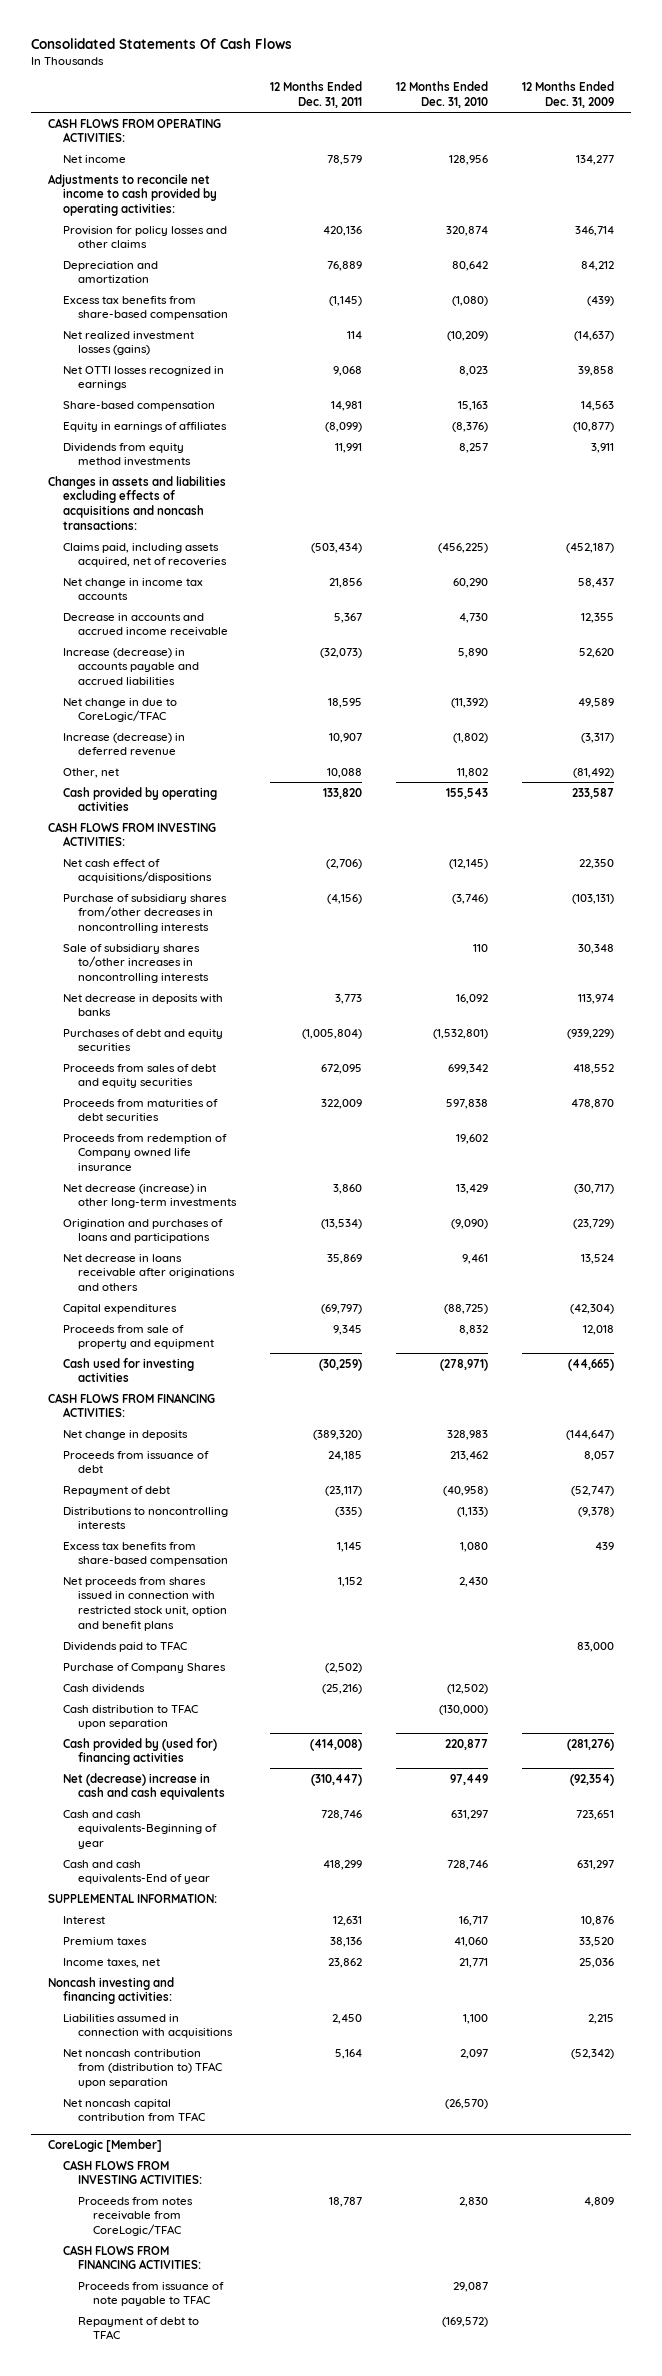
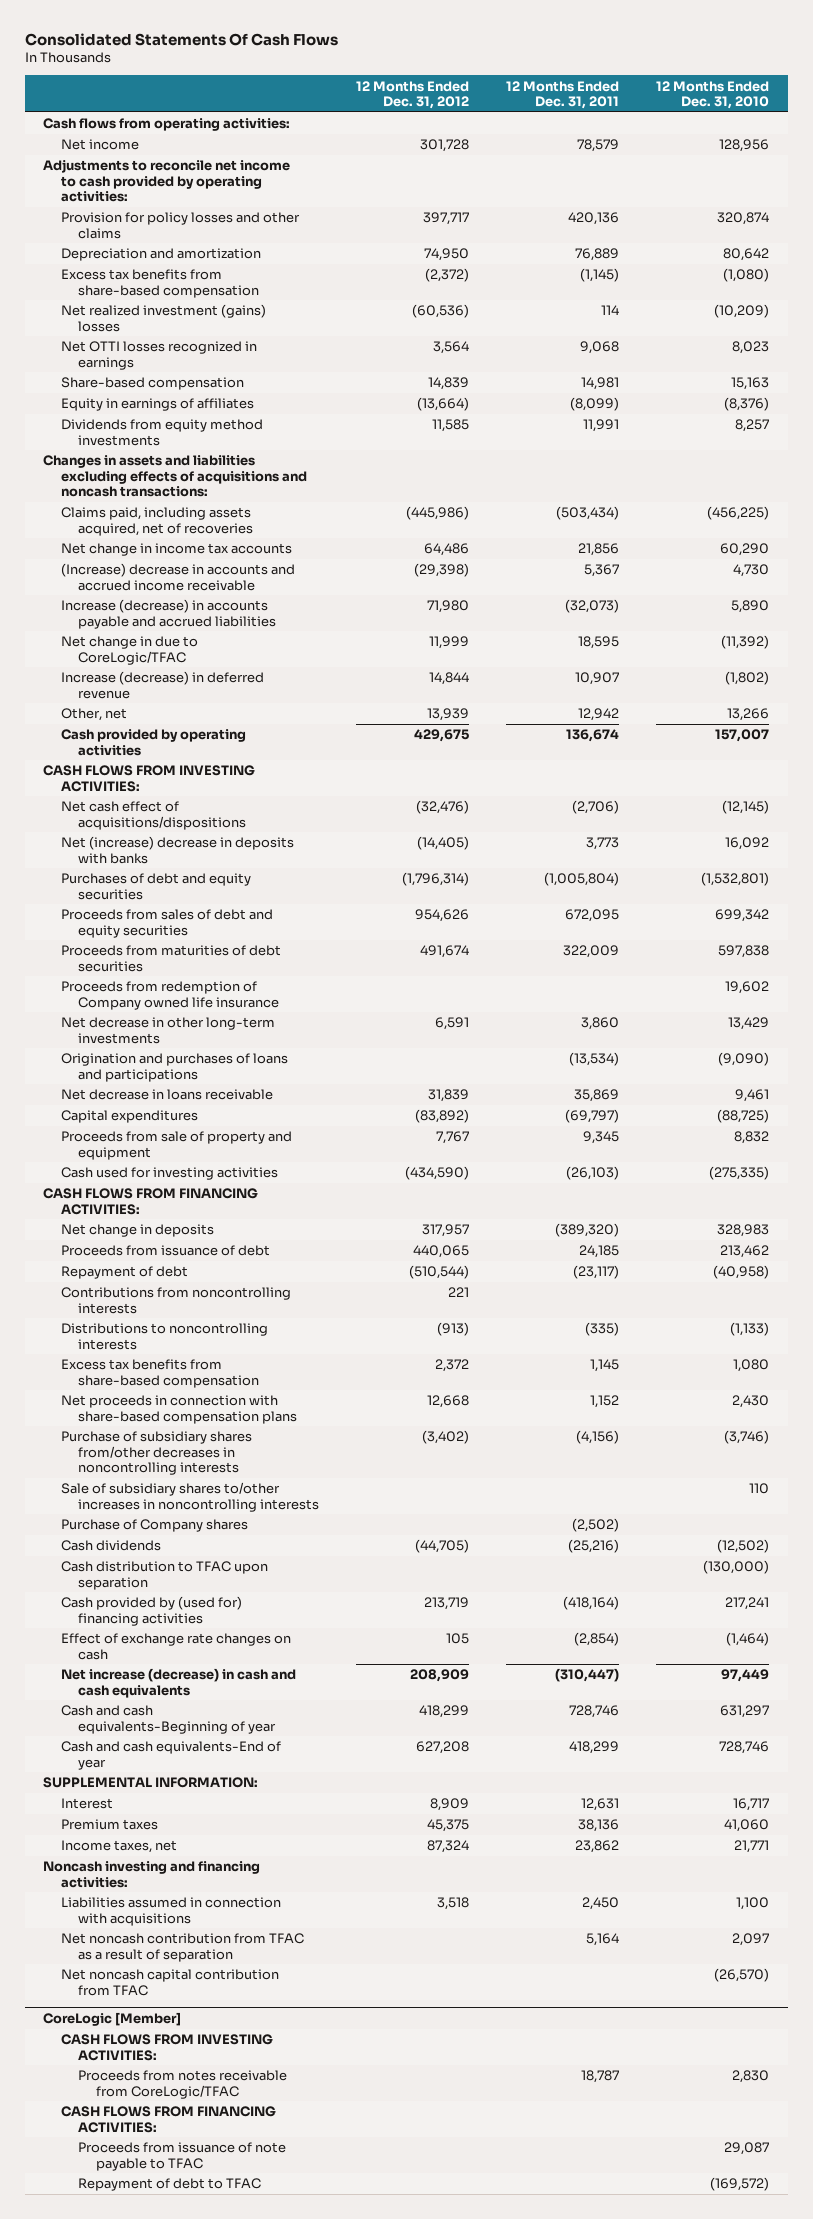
- | 12 Months Ended Dec. 31, 2011 | 12 Months Ended Dec. 31, 2010 | 12 Months Ended Dec. 31, 2009
+ | 12 Months Ended Dec. 31, 2012 | 12 Months Ended Dec. 31, 2011 | 12 Months Ended Dec. 31, 2010
- CASH FLOWS FROM OPERATING ACTIVITIES:
+ Cash flows from operating activities:
- Net realized investment losses (gains) | 114 | (10,209) | (14,637)
+ Net realized investment (gains) losses | (60,536) | 114 | (10,209)
- Decrease in accounts and accrued income receivable | 5,367 | 4,730 | 12,355
+ (Increase) decrease in accounts and accrued income receivable | (29,398) | 5,367 | 4,730
- Other, net | 10,088 | 11,802 | (81,492)
- Cash provided by operating activities | 133,820 | 155,543 | 233,587
+ Other, net | 13,939 | 12,942 | 13,266
+ Cash provided by operating activities | 429,675 | 136,674 | 157,007
- Net decrease in deposits with banks | 3,773 | 16,092 | 113,974
+ Net (increase) decrease in deposits with banks | (14,405) | 3,773 | 16,092
- Net decrease (increase) in other long-term investments | 3,860 | 13,429 | (30,717)
+ Net decrease in other long-term investments | 6,591 | 3,860 | 13,429
- Net decrease in loans receivable after originations and others | 35,869 | 9,461 | 13,524
+ Net decrease in loans receivable | 31,839 | 35,869 | 9,461
- Cash used for investing activities | (30,259) | (278,971) | (44,665)
+ Cash used for investing activities | (434,590) | (26,103) | (275,335)
+ Contributions from noncontrolling interests | 221 | |
- Net proceeds from shares issued in connection with restricted stock unit, option and benefit plans | 1,152 | 2,430 |
- Dividends paid to TFAC | | | 83,000
- Purchase of Company Shares | (2,502) | |
+ Net proceeds in connection with share-based compensation plans | 12,668 | 1,152 | 2,430
moved down: Purchase of subsidiary shares from/other decreases in noncontrolling interests | (3,402) | (4,156) | (3,746)
moved down: Sale of subsidiary shares to/other increases in noncontrolling interests | | | 110
+ Purchase of Company shares | | (2,502) |
- Cash provided by (used for) financing activities | (414,008) | 220,877 | (281,276)
- Net (decrease) increase in cash and cash equivalents | (310,447) | 97,449 | (92,354)
+ Cash provided by (used for) financing activities | 213,719 | (418,164) | 217,241
+ Effect of exchange rate changes on cash | 105 | (2,854) | (1,464)
+ Net increase (decrease) in cash and cash equivalents | 208,909 | (310,447) | 97,449
- Net noncash contribution from (distribution to) TFAC upon separation | 5,164 | 2,097 | (52,342)
+ Net noncash contribution from TFAC as a result of separation | | 5,164 | 2,097

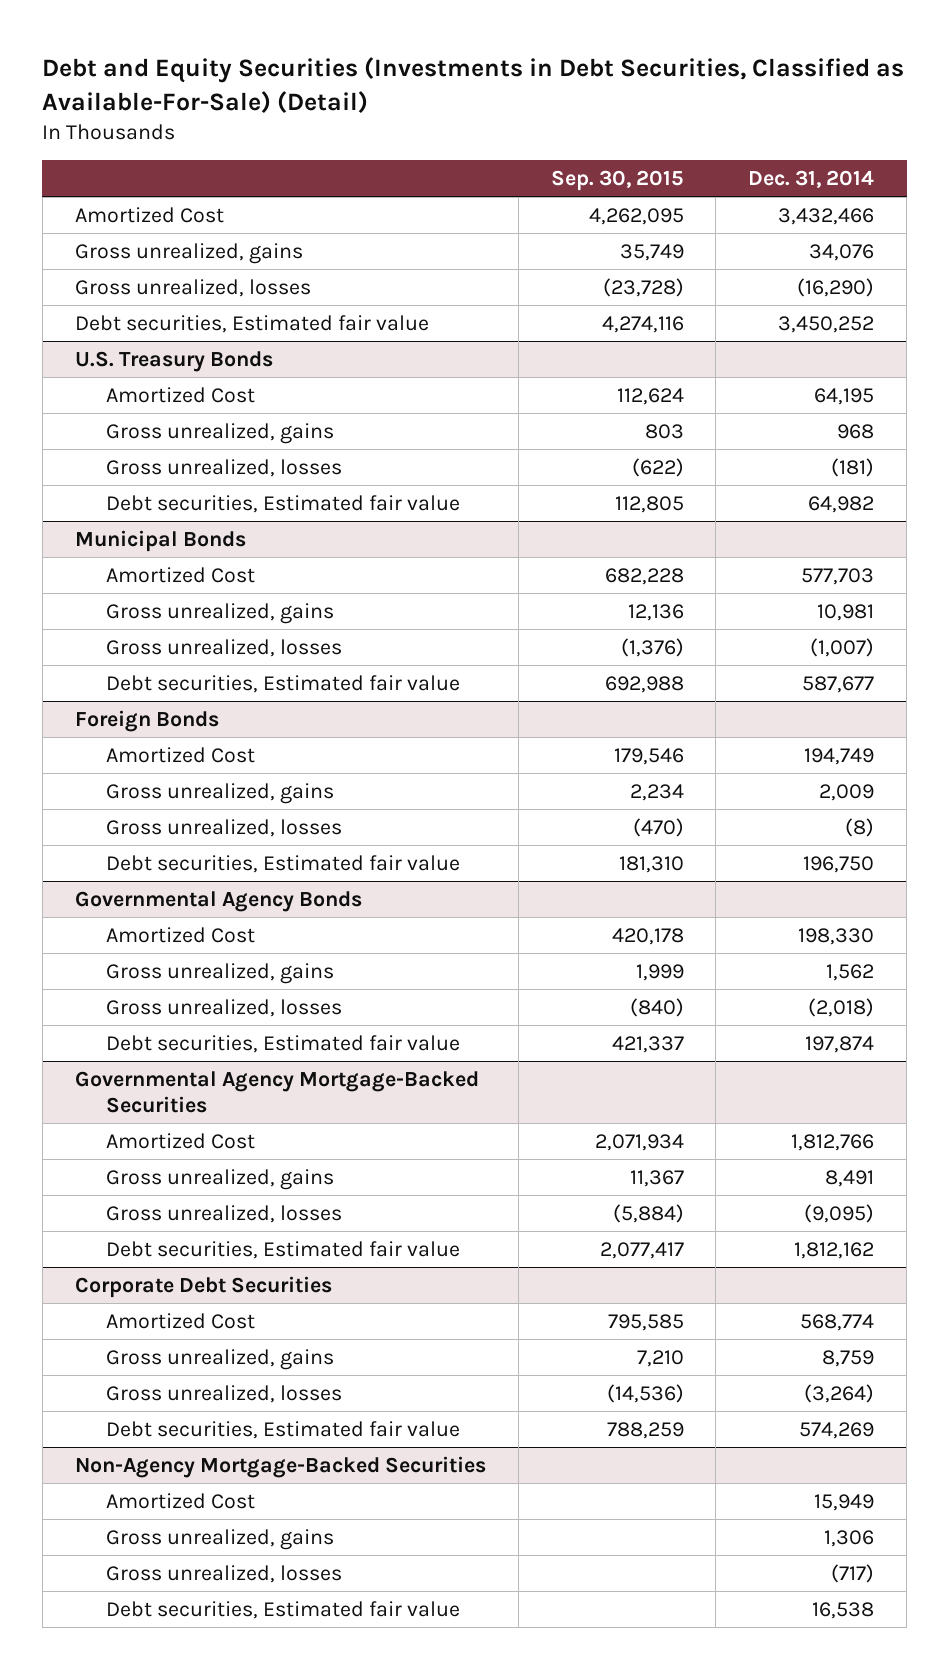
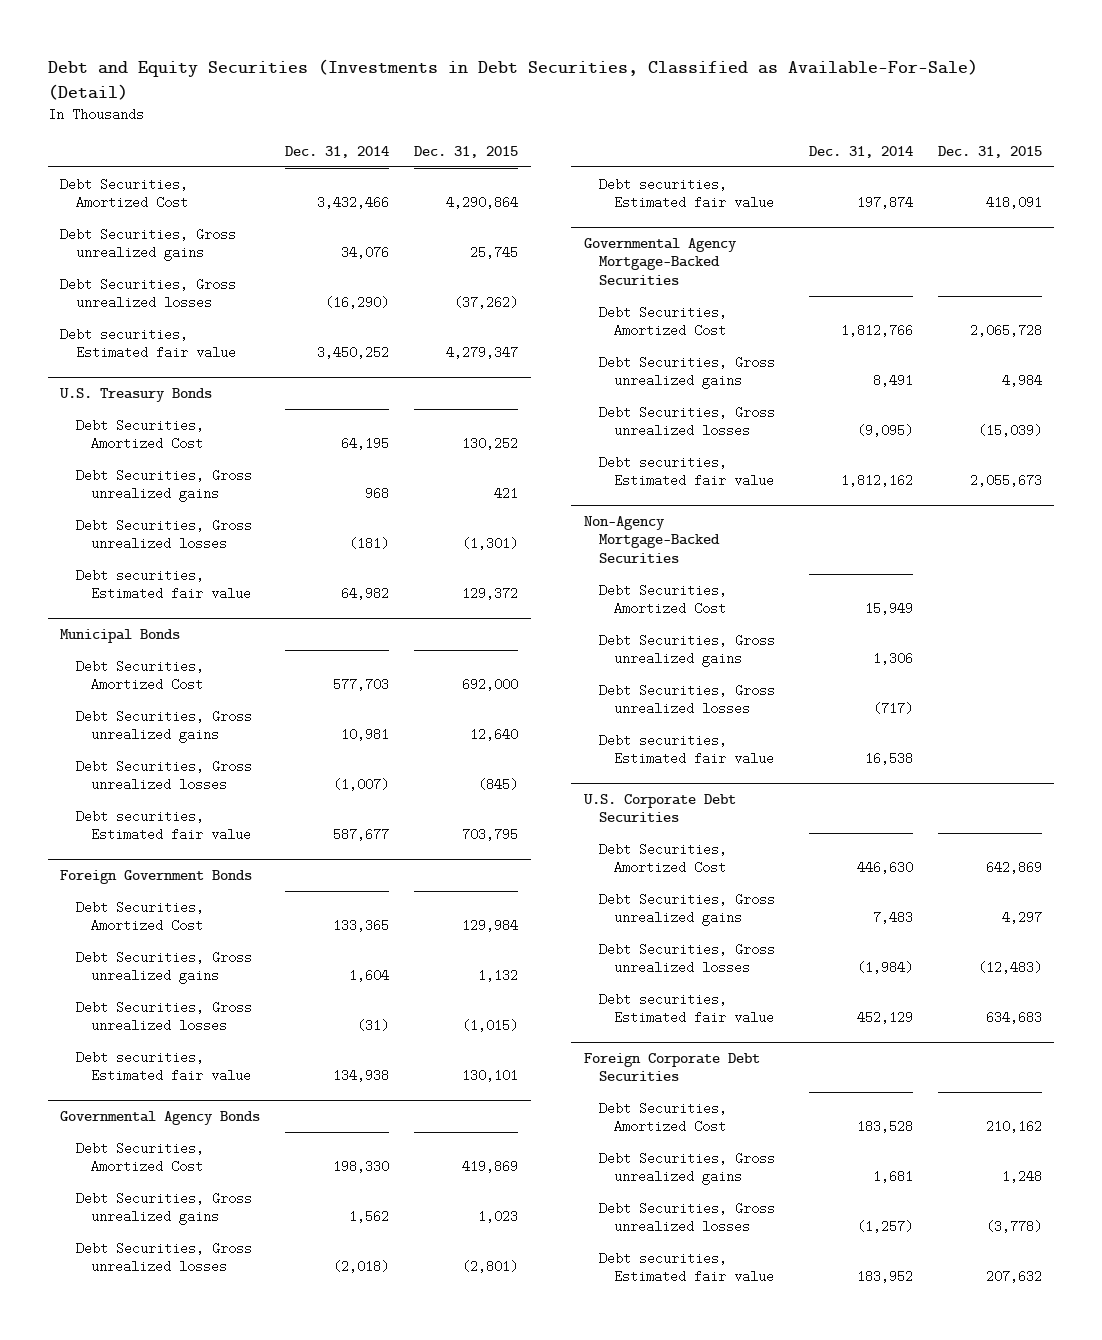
- | Sep. 30, 2015 | Dec. 31, 2014
+ | Dec. 31, 2014 | Dec. 31, 2015
- Amortized Cost | 4,262,095 | 3,432,466
- Gross unrealized, gains | 35,749 | 34,076
- Gross unrealized, losses | (23,728) | (16,290)
+ Debt Securities, Amortized Cost | 3,432,466 | 4,290,864
+ Debt Securities, Gross unrealized gains | 34,076 | 25,745
+ Debt Securities, Gross unrealized losses | (16,290) | (37,262)
@ U.S. Treasury Bonds
- Amortized Cost | 112,624 | 64,195
- Gross unrealized, gains | 803 | 968
- Gross unrealized, losses | (622) | (181)
+ Debt Securities, Amortized Cost | 64,195 | 130,252
+ Debt Securities, Gross unrealized gains | 968 | 421
+ Debt Securities, Gross unrealized losses | (181) | (1,301)
@ Municipal Bonds
- Amortized Cost | 682,228 | 577,703
- Gross unrealized, gains | 12,136 | 10,981
- Gross unrealized, losses | (1,376) | (1,007)
+ Debt Securities, Amortized Cost | 577,703 | 692,000
+ Debt Securities, Gross unrealized gains | 10,981 | 12,640
+ Debt Securities, Gross unrealized losses | (1,007) | (845)
- Foreign Bonds
- Amortized Cost | 179,546 | 194,749
- Gross unrealized, gains | 2,234 | 2,009
- Gross unrealized, losses | (470) | (8)
- Debt securities, Estimated fair value | 181,310 | 196,750
+ Foreign Government Bonds
+ Debt Securities, Amortized Cost | 133,365 | 129,984
+ Debt Securities, Gross unrealized gains | 1,604 | 1,132
+ Debt Securities, Gross unrealized losses | (31) | (1,015)
+ Debt securities, Estimated fair value | 134,938 | 130,101
@ Governmental Agency Bonds
- Amortized Cost | 420,178 | 198,330
- Gross unrealized, gains | 1,999 | 1,562
- Gross unrealized, losses | (840) | (2,018)
+ Debt Securities, Amortized Cost | 198,330 | 419,869
+ Debt Securities, Gross unrealized gains | 1,562 | 1,023
+ Debt Securities, Gross unrealized losses | (2,018) | (2,801)
@ Governmental Agency Mortgage-Backed Securities
- Amortized Cost | 2,071,934 | 1,812,766
- Gross unrealized, gains | 11,367 | 8,491
- Gross unrealized, losses | (5,884) | (9,095)
+ Debt Securities, Amortized Cost | 1,812,766 | 2,065,728
+ Debt Securities, Gross unrealized gains | 8,491 | 4,984
+ Debt Securities, Gross unrealized losses | (9,095) | (15,039)
- Corporate Debt Securities
- Amortized Cost | 795,585 | 568,774
- Gross unrealized, gains | 7,210 | 8,759
- Gross unrealized, losses | (14,536) | (3,264)
- Debt securities, Estimated fair value | 788,259 | 574,269
@ Non-Agency Mortgage-Backed Securities
- Amortized Cost | | 15,949
- Gross unrealized, gains | | 1,306
- Gross unrealized, losses | | (717)
+ Debt Securities, Amortized Cost | 15,949 |
+ Debt Securities, Gross unrealized gains | 1,306 |
+ Debt Securities, Gross unrealized losses | (717) |
+ U.S. Corporate Debt Securities
+ Debt Securities, Amortized Cost | 446,630 | 642,869
+ Debt Securities, Gross unrealized gains | 7,483 | 4,297
+ Debt Securities, Gross unrealized losses | (1,984) | (12,483)
+ Debt securities, Estimated fair value | 452,129 | 634,683
+ Foreign Corporate Debt Securities
+ Debt Securities, Amortized Cost | 183,528 | 210,162
+ Debt Securities, Gross unrealized gains | 1,681 | 1,248
+ Debt Securities, Gross unrealized losses | (1,257) | (3,778)
+ Debt securities, Estimated fair value | 183,952 | 207,632

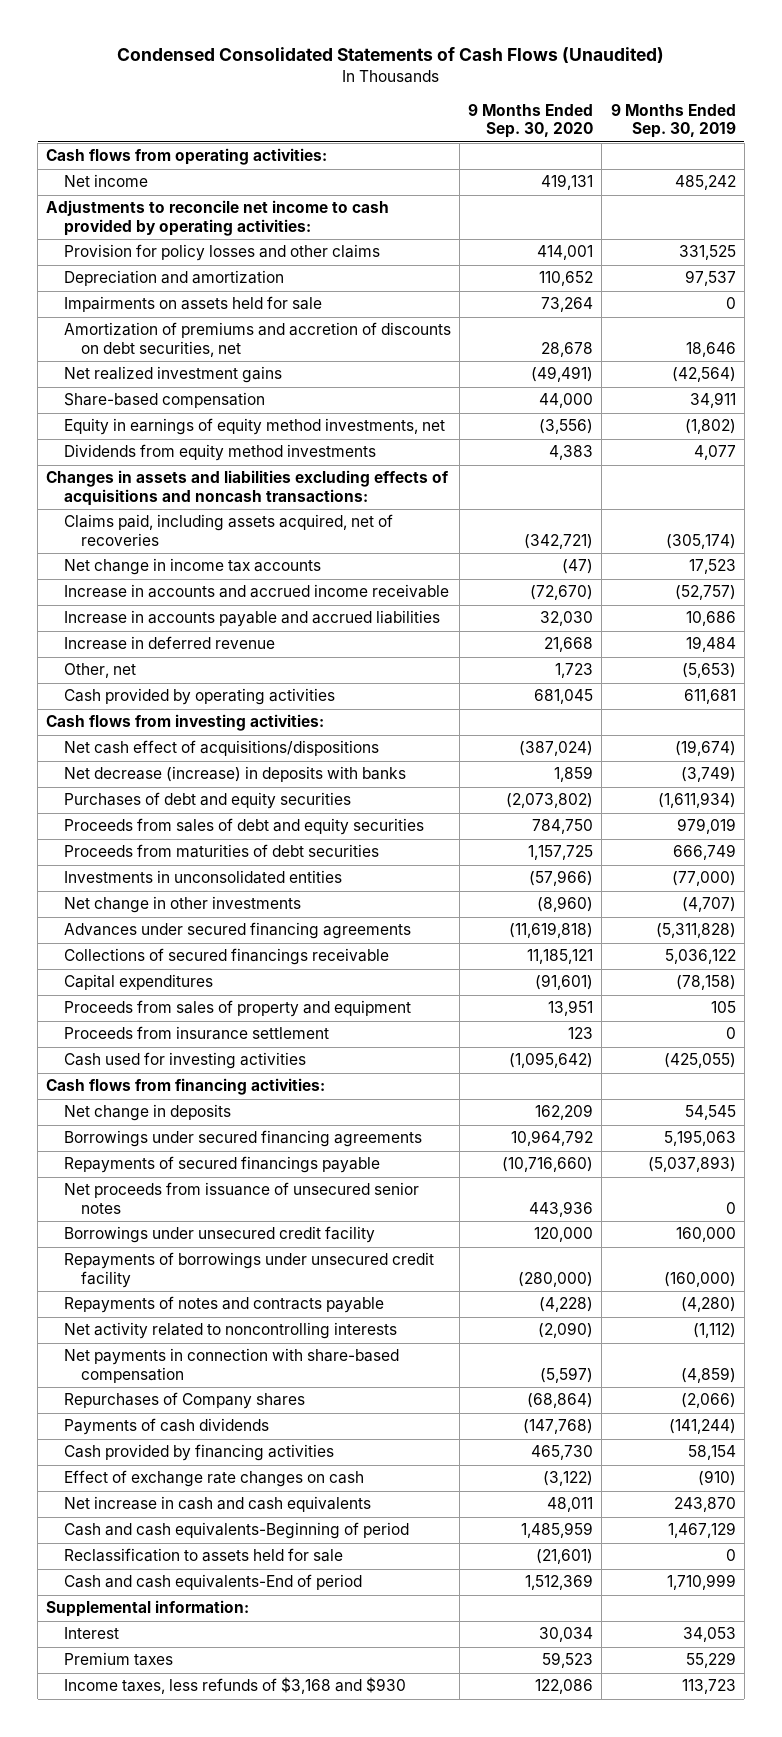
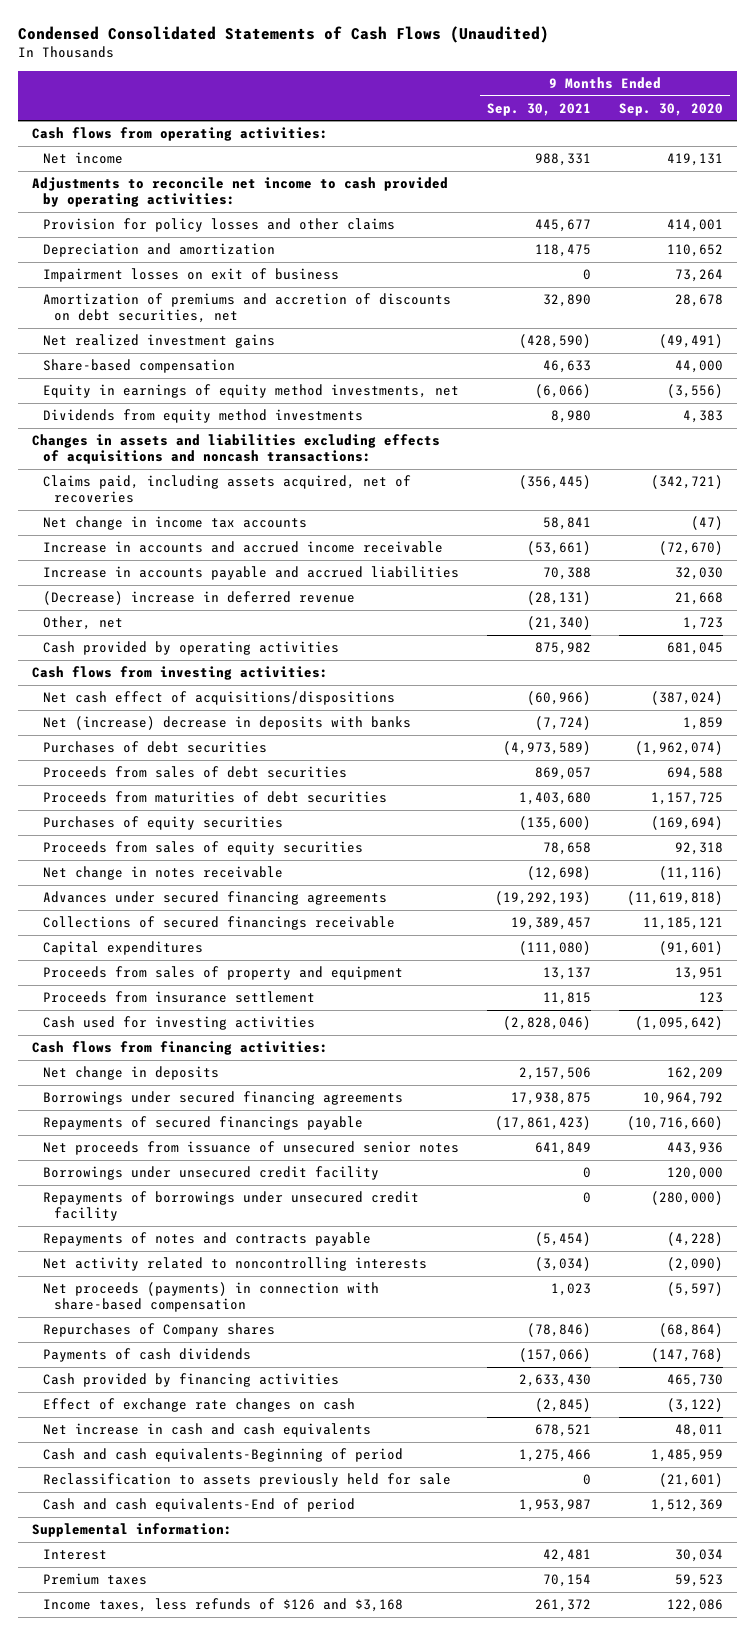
- | 9 Months Ended Sep. 30, 2020 | 9 Months Ended Sep. 30, 2019
+ | 9 Months Ended Sep. 30, 2021 | 9 Months Ended Sep. 30, 2020
- Impairments on assets held for sale | 73,264 | 0
+ Impairment losses on exit of business | 0 | 73,264
- Increase in deferred revenue | 21,668 | 19,484
+ (Decrease) increase in deferred revenue | (28,131) | 21,668
- Net decrease (increase) in deposits with banks | 1,859 | (3,749)
- Purchases of debt and equity securities | (2,073,802) | (1,611,934)
- Proceeds from sales of debt and equity securities | 784,750 | 979,019
+ Net (increase) decrease in deposits with banks | (7,724) | 1,859
+ Purchases of debt securities | (4,973,589) | (1,962,074)
+ Proceeds from sales of debt securities | 869,057 | 694,588
- Investments in unconsolidated entities | (57,966) | (77,000)
- Net change in other investments | (8,960) | (4,707)
+ Purchases of equity securities | (135,600) | (169,694)
+ Proceeds from sales of equity securities | 78,658 | 92,318
+ Net change in notes receivable | (12,698) | (11,116)
- Net payments in connection with share-based compensation | (5,597) | (4,859)
+ Net proceeds (payments) in connection with share-based compensation | 1,023 | (5,597)
- Reclassification to assets held for sale | (21,601) | 0
+ Reclassification to assets previously held for sale | 0 | (21,601)
- Income taxes, less refunds of $3,168 and $930 | 122,086 | 113,723
+ Income taxes, less refunds of $126 and $3,168 | 261,372 | 122,086

